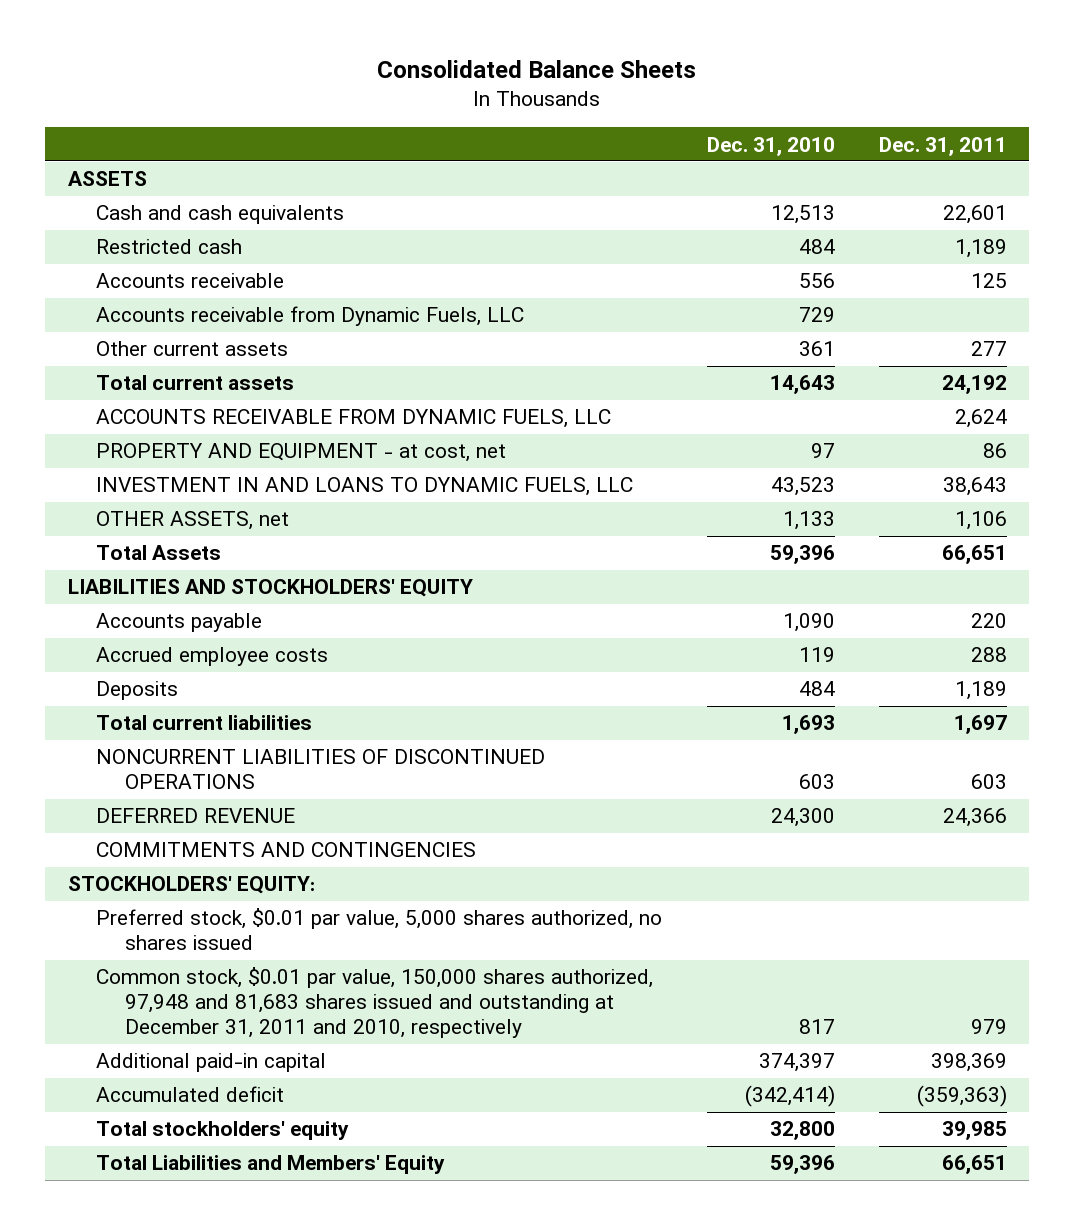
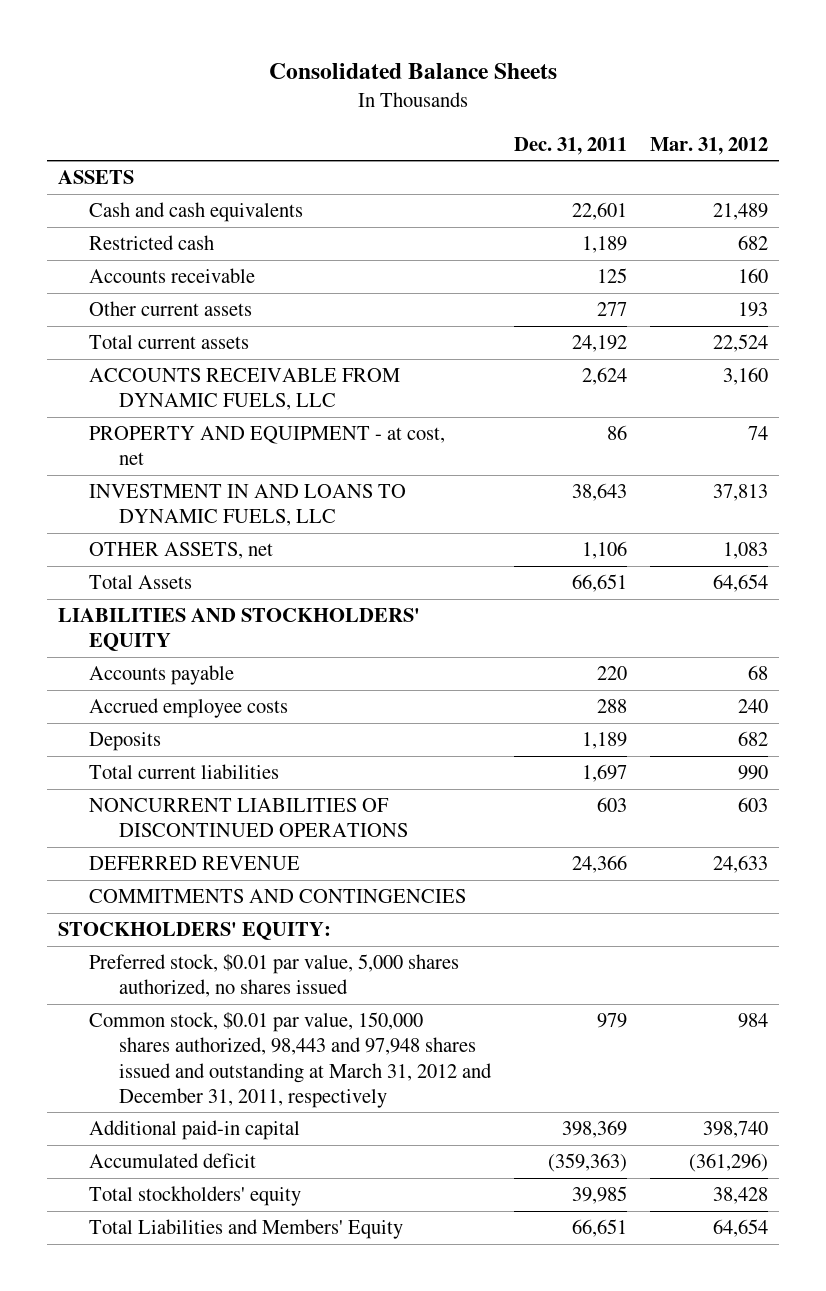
- | Dec. 31, 2010 | Dec. 31, 2011
+ | Dec. 31, 2011 | Mar. 31, 2012
- Accounts receivable from Dynamic Fuels, LLC | 729 |
- Common stock, $0.01 par value, 150,000 shares authorized, 97,948 and 81,683 shares issued and outstanding at December 31, 2011 and 2010, respectively | 817 | 979
+ Common stock, $0.01 par value, 150,000 shares authorized, 98,443 and 97,948 shares issued and outstanding at March 31, 2012 and December 31, 2011, respectively | 979 | 984

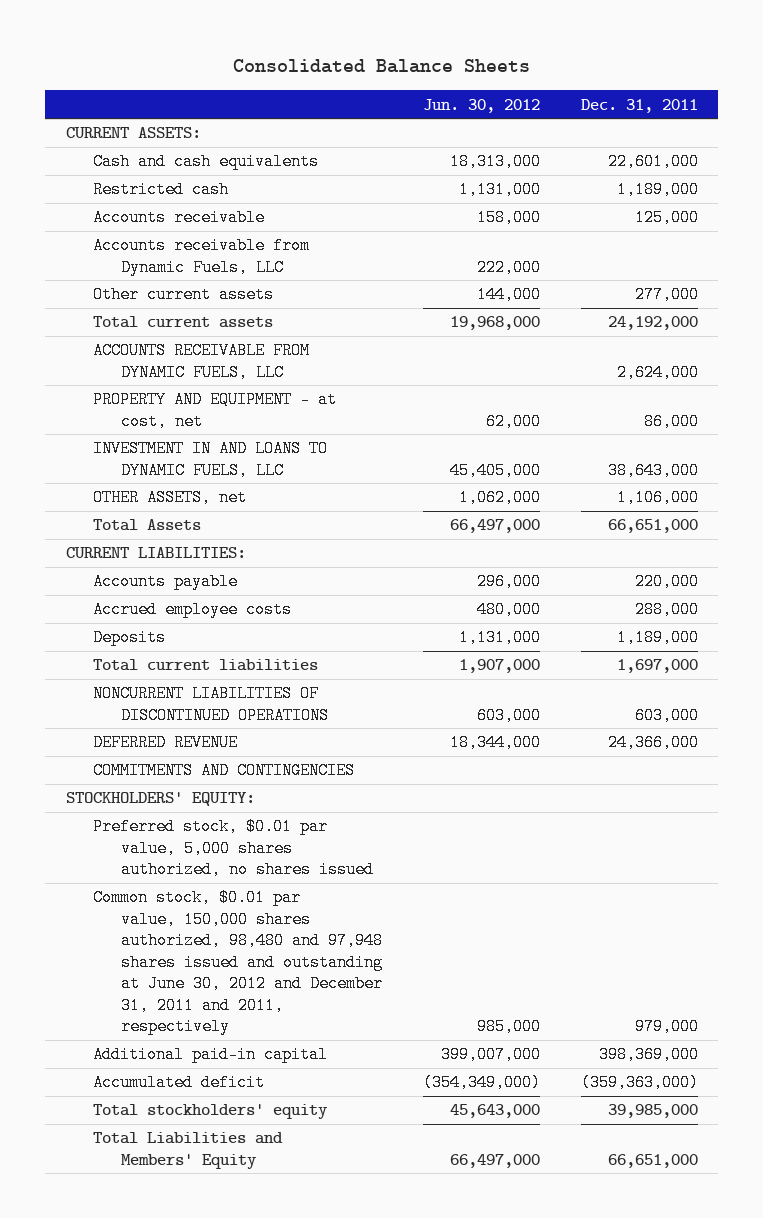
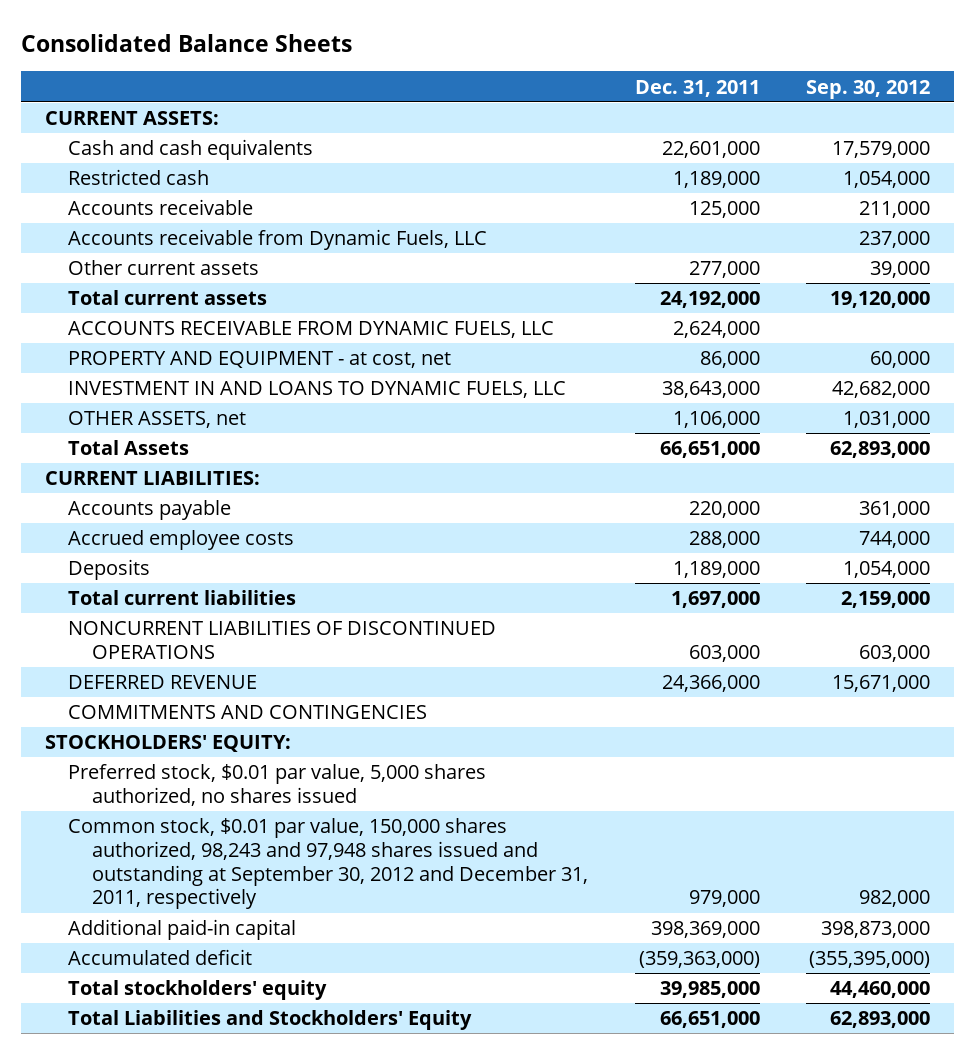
- | Jun. 30, 2012 | Dec. 31, 2011
+ | Dec. 31, 2011 | Sep. 30, 2012
- Common stock, $0.01 par value, 150,000 shares authorized, 98,480 and 97,948 shares issued and outstanding at June 30, 2012 and December 31, 2011 and 2011, respectively | 985,000 | 979,000
+ Common stock, $0.01 par value, 150,000 shares authorized, 98,243 and 97,948 shares issued and outstanding at September 30, 2012 and December 31, 2011, respectively | 979,000 | 982,000
- Total Liabilities and Members' Equity | 66,497,000 | 66,651,000
+ Total Liabilities and Stockholders' Equity | 66,651,000 | 62,893,000

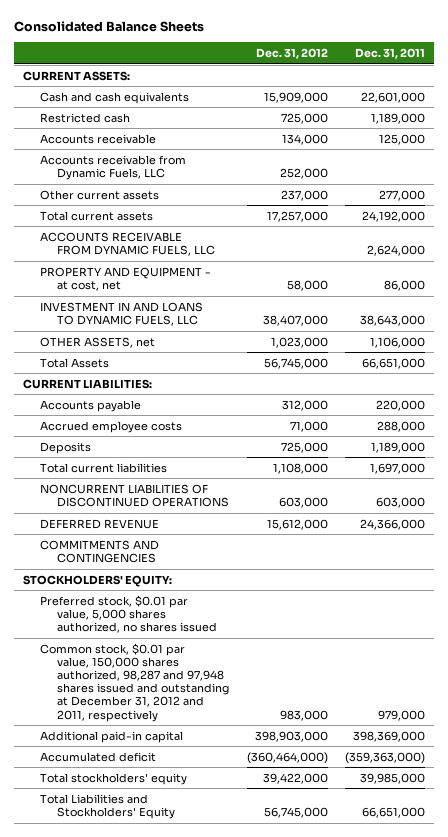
- | Dec. 31, 2011 | Sep. 30, 2012
+ | Dec. 31, 2012 | Dec. 31, 2011
- Common stock, $0.01 par value, 150,000 shares authorized, 98,243 and 97,948 shares issued and outstanding at September 30, 2012 and December 31, 2011, respectively | 979,000 | 982,000
+ Common stock, $0.01 par value, 150,000 shares authorized, 98,287 and 97,948 shares issued and outstanding at December 31, 2012 and 2011, respectively | 983,000 | 979,000

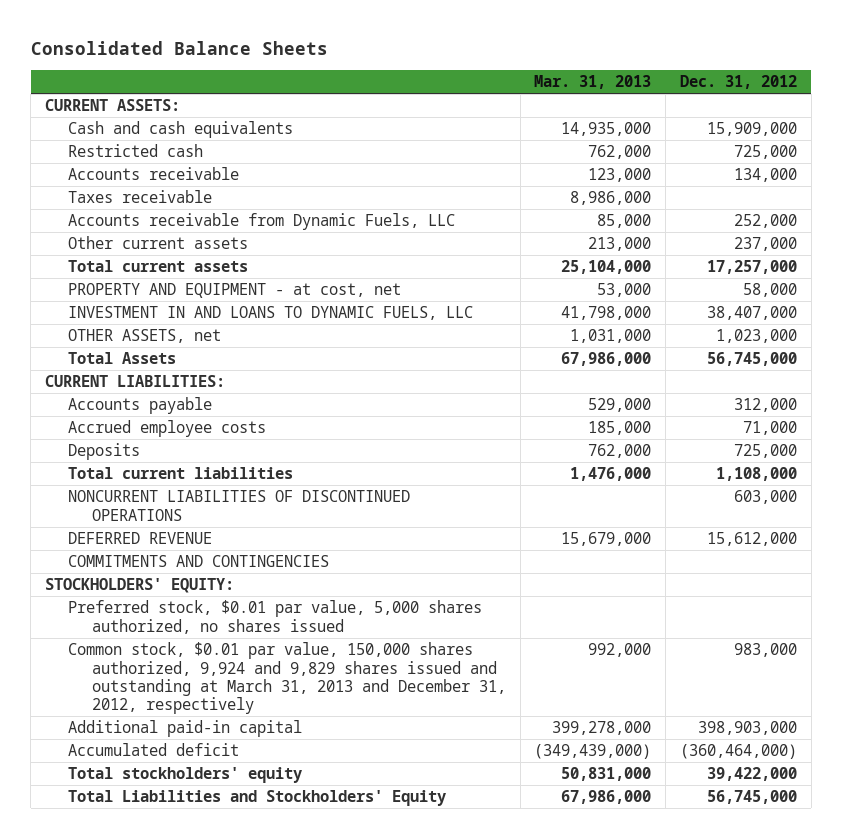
- | Dec. 31, 2012 | Dec. 31, 2011
+ | Mar. 31, 2013 | Dec. 31, 2012
+ Taxes receivable | 8,986,000 |
- ACCOUNTS RECEIVABLE FROM DYNAMIC FUELS, LLC | | 2,624,000
- Common stock, $0.01 par value, 150,000 shares authorized, 98,287 and 97,948 shares issued and outstanding at December 31, 2012 and 2011, respectively | 983,000 | 979,000
+ Common stock, $0.01 par value, 150,000 shares authorized, 9,924 and 9,829 shares issued and outstanding at March 31, 2013 and December 31, 2012, respectively | 992,000 | 983,000

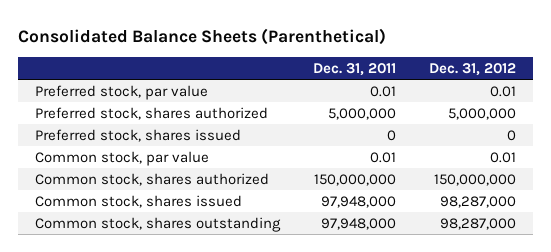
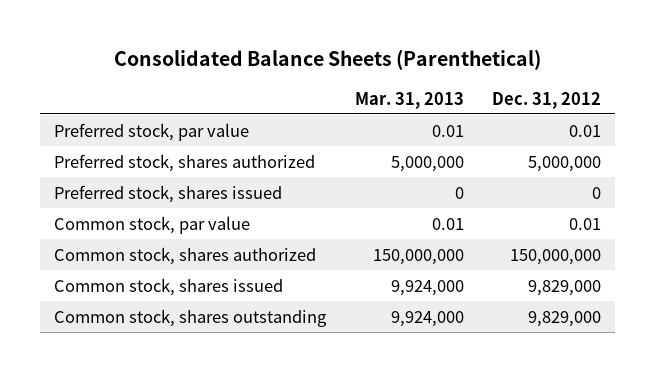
- | Dec. 31, 2011 | Dec. 31, 2012
+ | Mar. 31, 2013 | Dec. 31, 2012
- Common stock, shares issued | 97,948,000 | 98,287,000
- Common stock, shares outstanding | 97,948,000 | 98,287,000
+ Common stock, shares issued | 9,924,000 | 9,829,000
+ Common stock, shares outstanding | 9,924,000 | 9,829,000

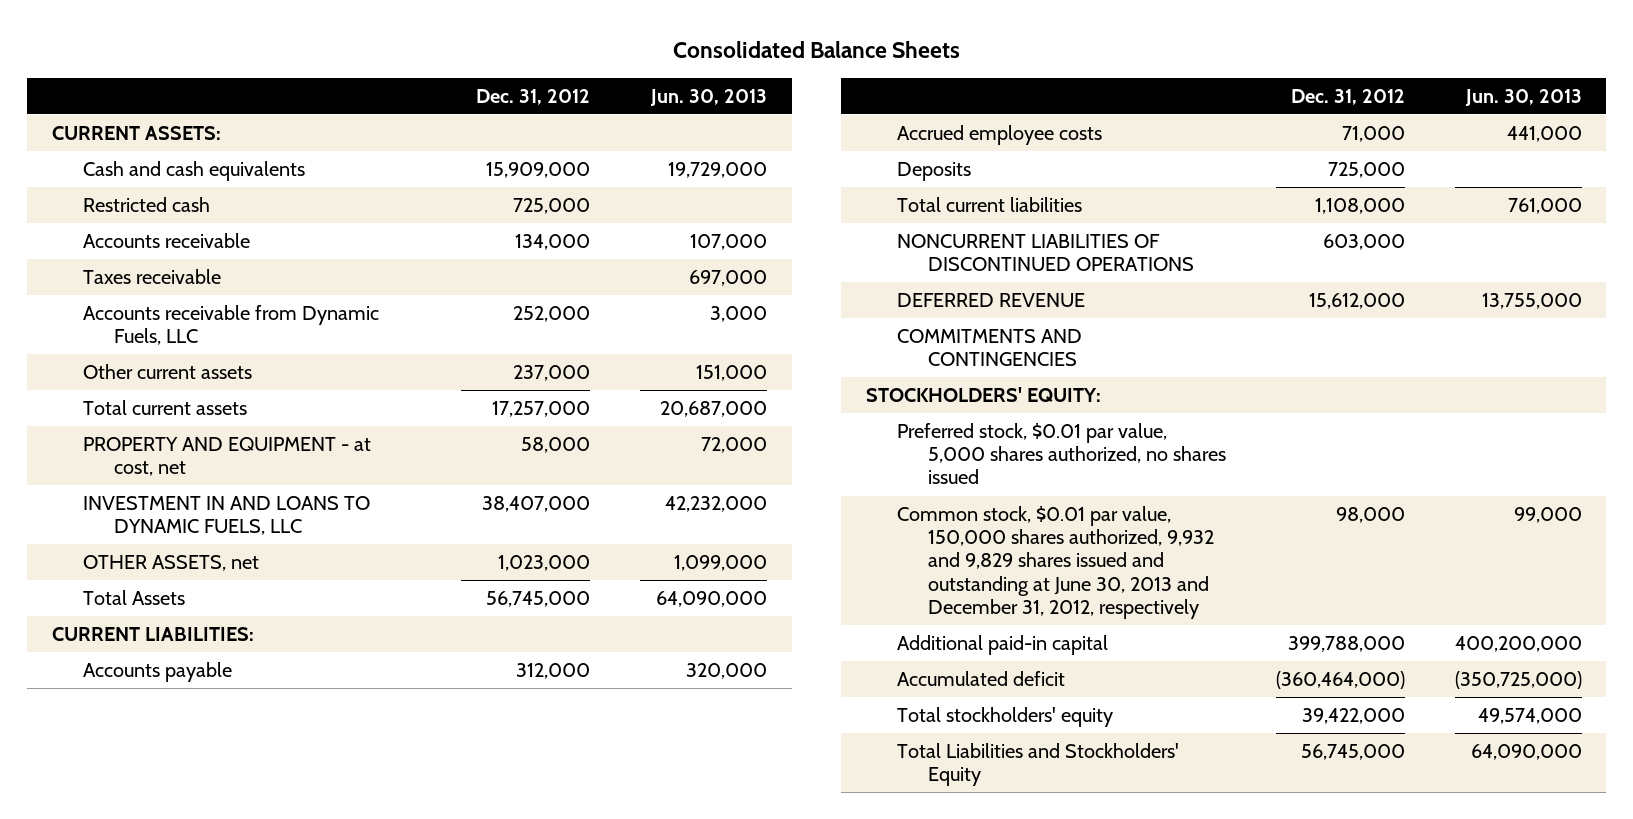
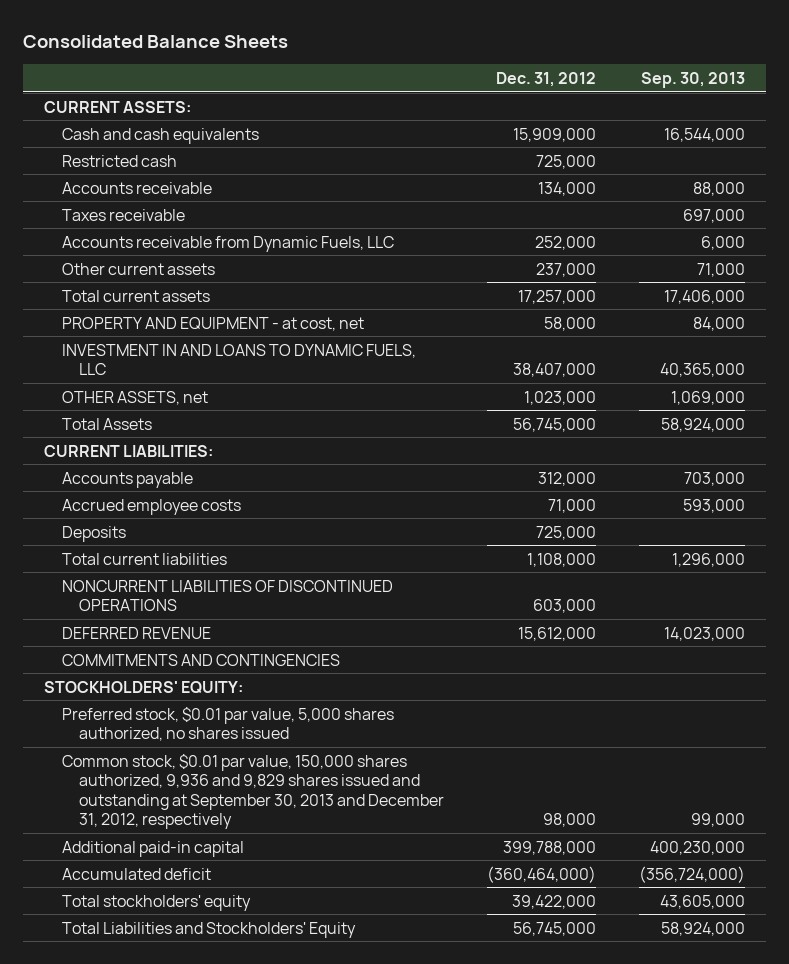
- | Dec. 31, 2012 | Jun. 30, 2013
+ | Dec. 31, 2012 | Sep. 30, 2013
- Common stock, $0.01 par value, 150,000 shares authorized, 9,932 and 9,829 shares issued and outstanding at June 30, 2013 and December 31, 2012, respectively | 98,000 | 99,000
+ Common stock, $0.01 par value, 150,000 shares authorized, 9,936 and 9,829 shares issued and outstanding at September 30, 2013 and December 31, 2012, respectively | 98,000 | 99,000

